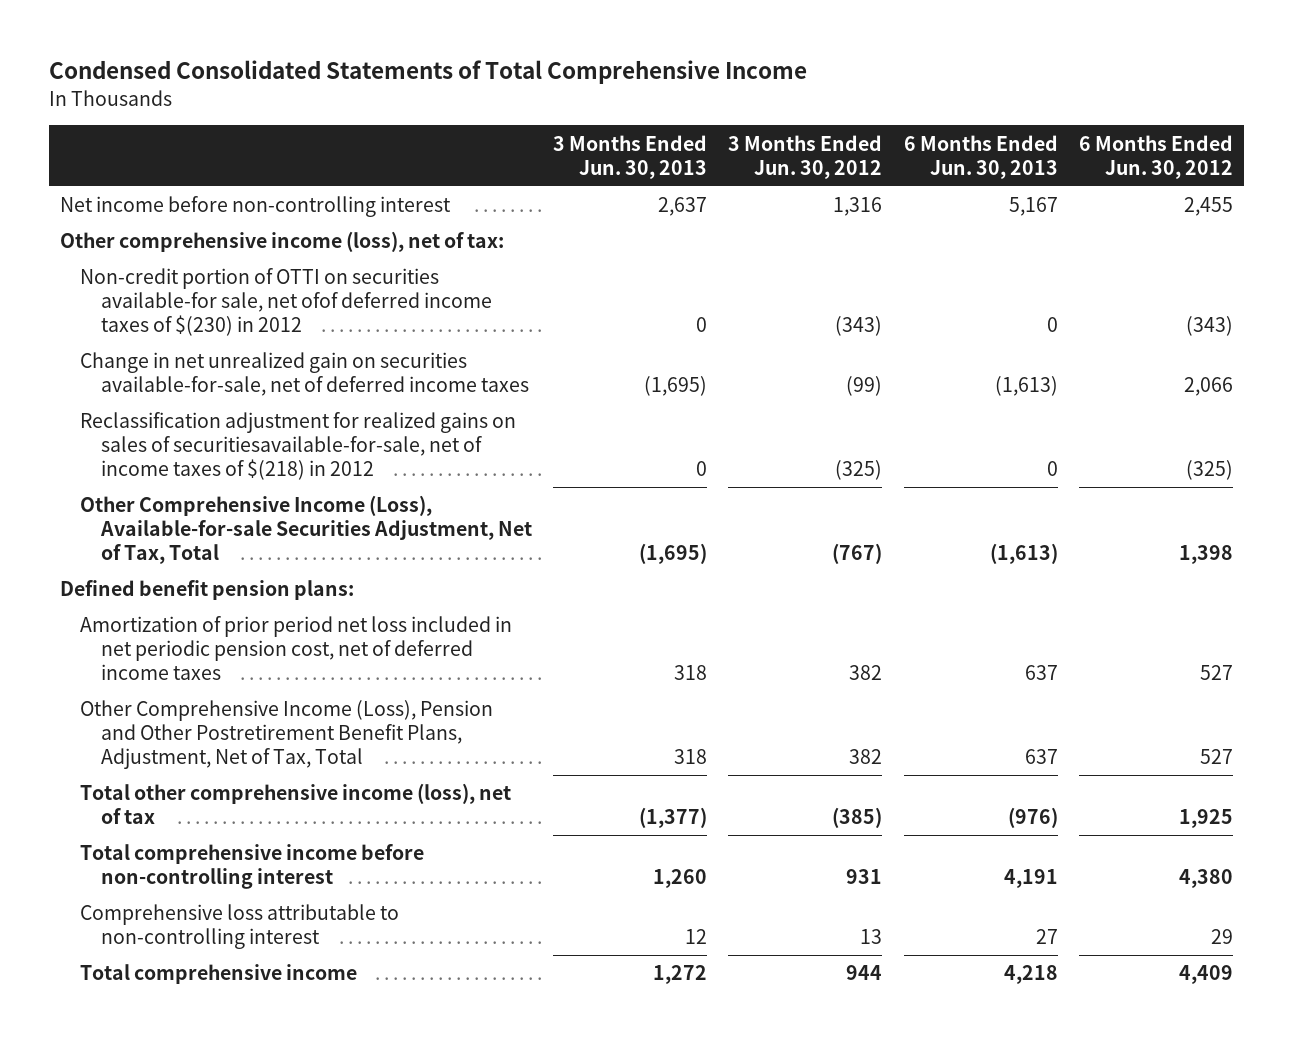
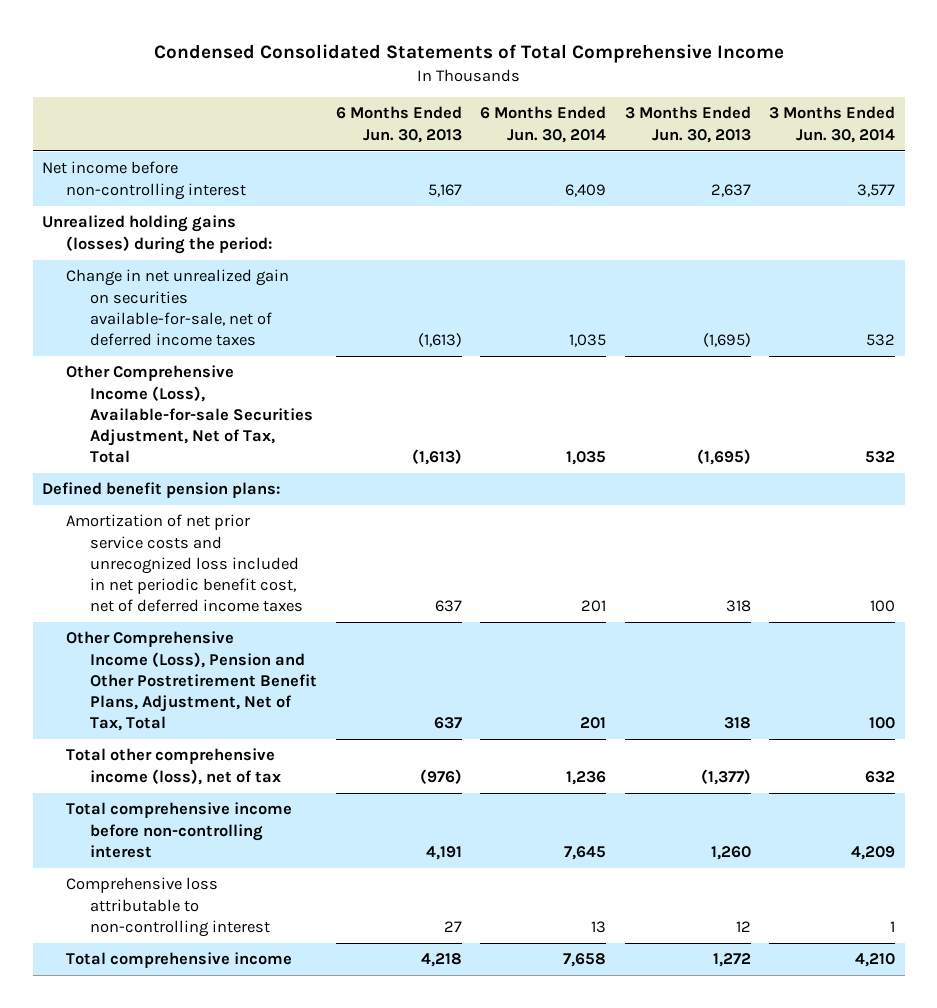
- | 3 Months Ended Jun. 30, 2013 | 3 Months Ended Jun. 30, 2012 | 6 Months Ended Jun. 30, 2013 | 6 Months Ended Jun. 30, 2012
+ | 6 Months Ended Jun. 30, 2013 | 6 Months Ended Jun. 30, 2014 | 3 Months Ended Jun. 30, 2013 | 3 Months Ended Jun. 30, 2014
- Other comprehensive income (loss), net of tax:
- Non-credit portion of OTTI on securities available-for sale, net ofof deferred income taxes of $(230) in 2012 | 0 | (343) | 0 | (343)
+ Unrealized holding gains (losses) during the period:
- Reclassification adjustment for realized gains on sales of securitiesavailable-for-sale, net of income taxes of $(218) in 2012 | 0 | (325) | 0 | (325)
- Amortization of prior period net loss included in net periodic pension cost, net of deferred income taxes | 318 | 382 | 637 | 527
+ Amortization of net prior service costs and unrecognized loss included in net periodic benefit cost, net of deferred income taxes | 637 | 201 | 318 | 100

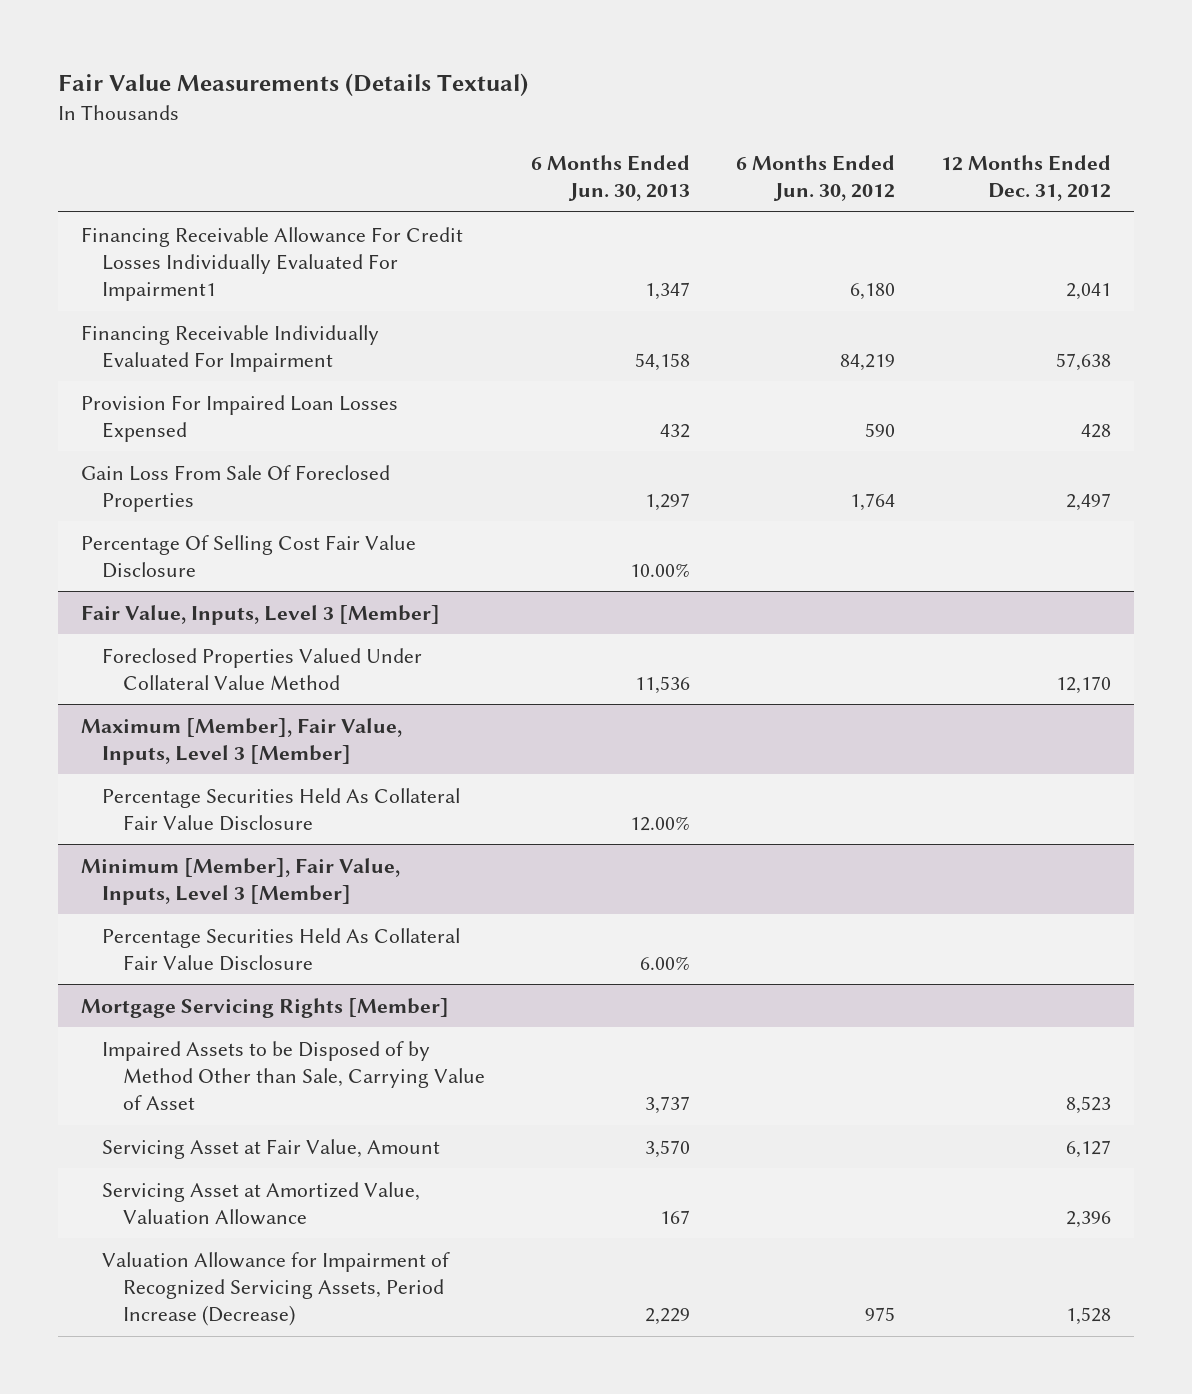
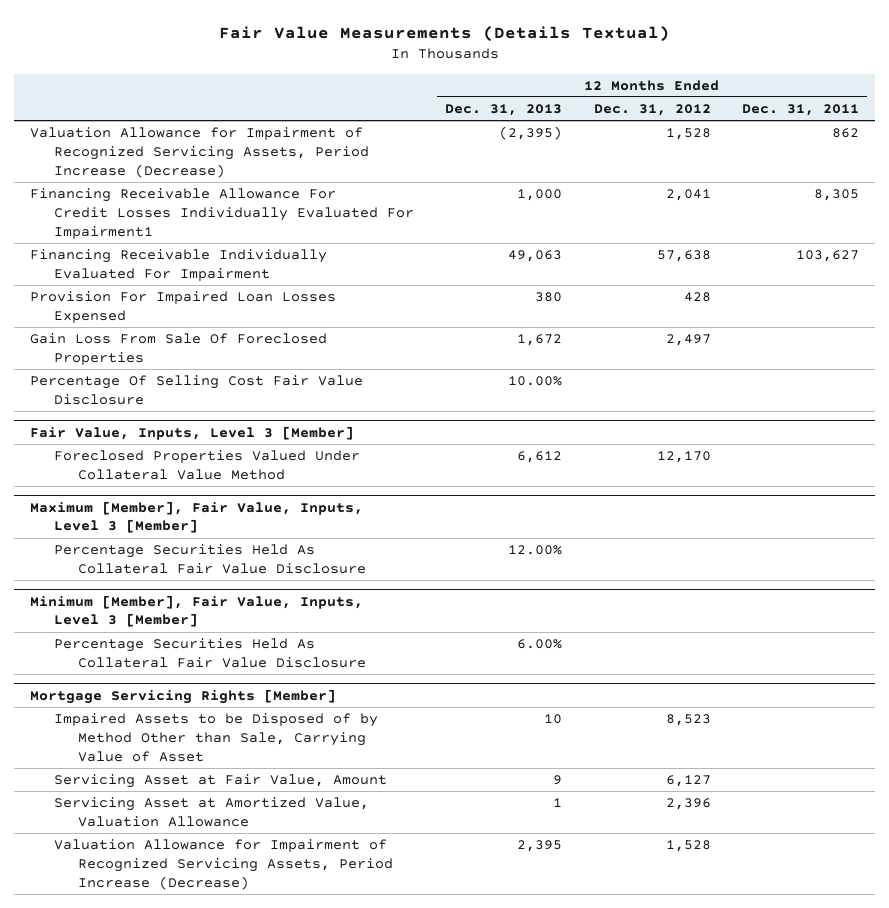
- | 6 Months Ended Jun. 30, 2013 | 6 Months Ended Jun. 30, 2012 | 12 Months Ended Dec. 31, 2012
+ | 12 Months Ended Dec. 31, 2013 | 12 Months Ended Dec. 31, 2012 | 12 Months Ended Dec. 31, 2011
+ Valuation Allowance for Impairment of Recognized Servicing Assets, Period Increase (Decrease) | (2,395) | 1,528 | 862

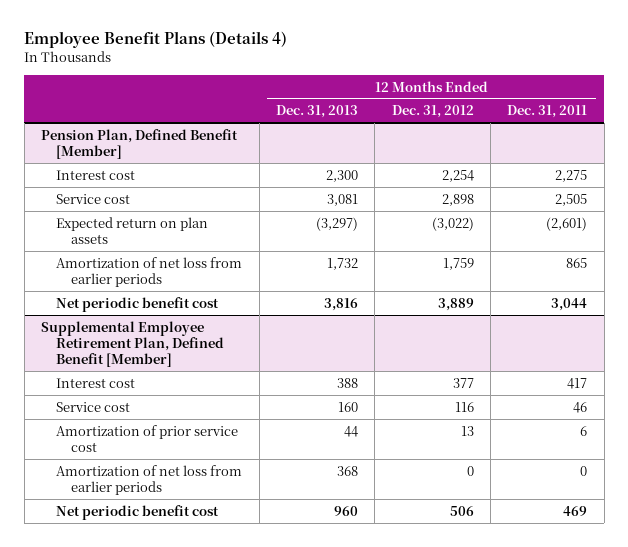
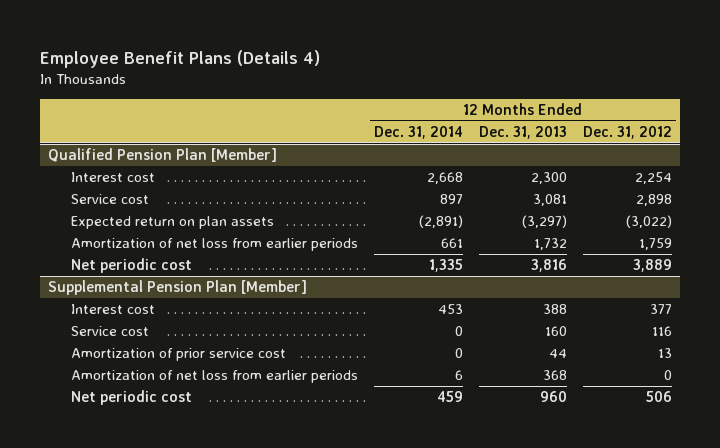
- | 12 Months Ended Dec. 31, 2013 | 12 Months Ended Dec. 31, 2012 | 12 Months Ended Dec. 31, 2011
+ | 12 Months Ended Dec. 31, 2014 | 12 Months Ended Dec. 31, 2013 | 12 Months Ended Dec. 31, 2012
- Pension Plan, Defined Benefit [Member]
+ Qualified Pension Plan [Member]
- Net periodic benefit cost | 3,816 | 3,889 | 3,044
- Supplemental Employee Retirement Plan, Defined Benefit [Member]
+ Net periodic cost | 1,335 | 3,816 | 3,889
+ Supplemental Pension Plan [Member]
- Net periodic benefit cost | 960 | 506 | 469
+ Net periodic cost | 459 | 960 | 506

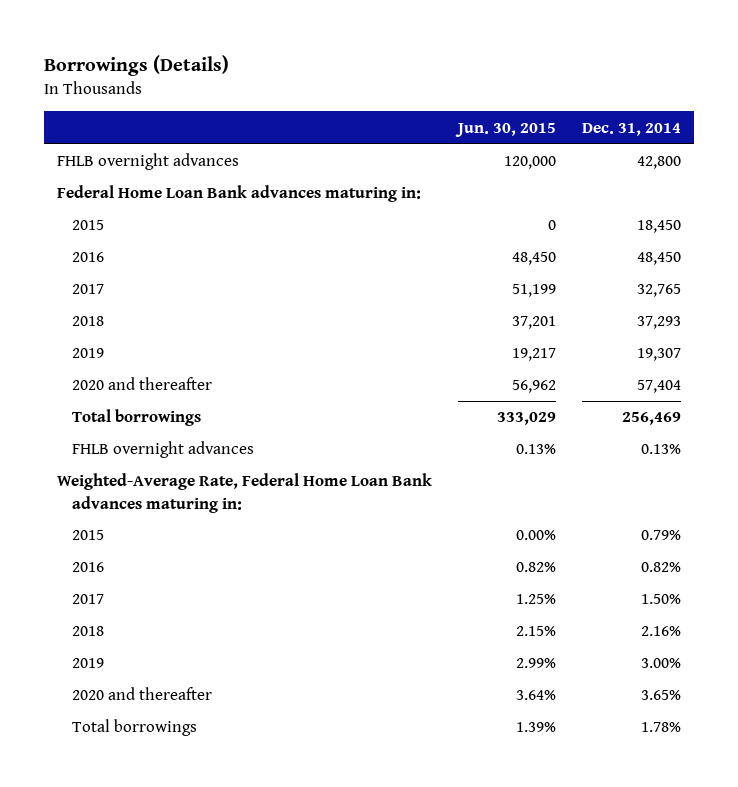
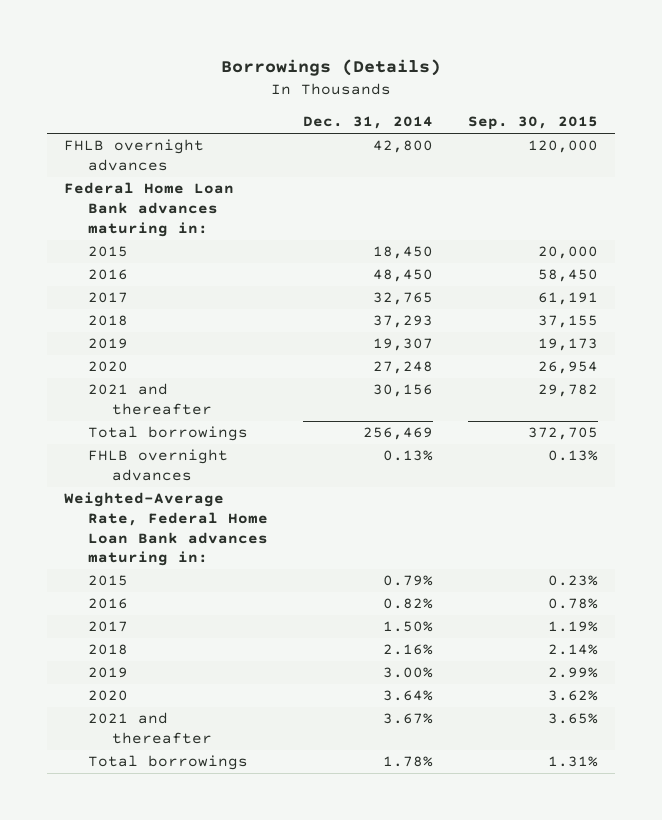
- | Jun. 30, 2015 | Dec. 31, 2014
+ | Dec. 31, 2014 | Sep. 30, 2015
- 2020 and thereafter | 56,962 | 57,404
+ 2020 | 27,248 | 26,954
+ 2021 and thereafter | 30,156 | 29,782
- 2020 and thereafter | 3.64% | 3.65%
+ 2020 | 3.64% | 3.62%
+ 2021 and thereafter | 3.67% | 3.65%

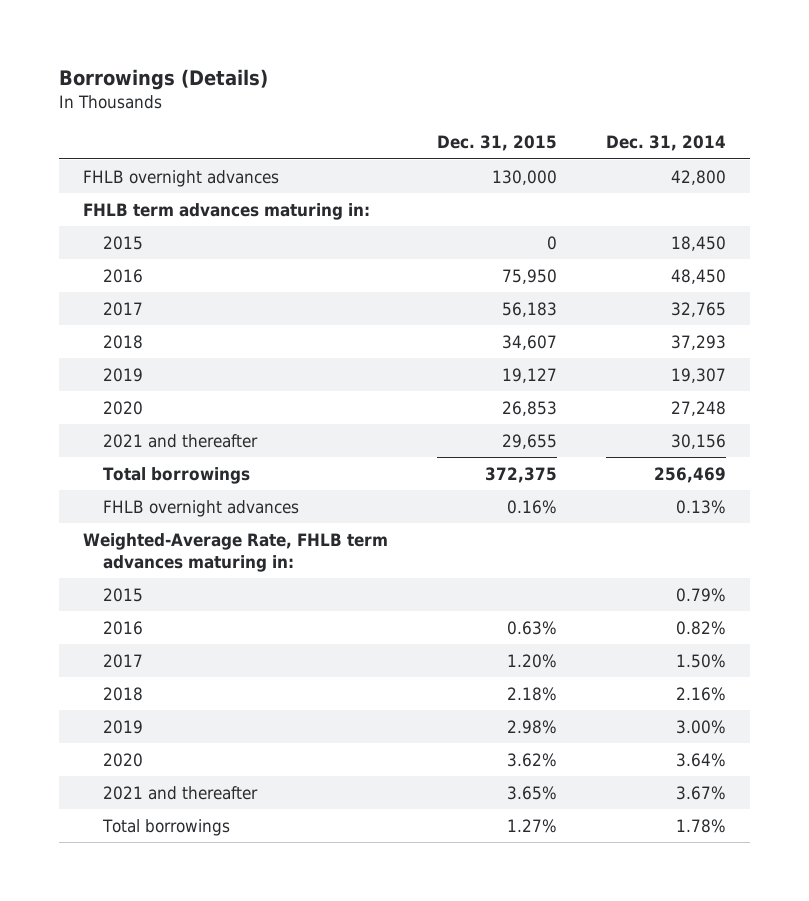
- | Dec. 31, 2014 | Sep. 30, 2015
+ | Dec. 31, 2015 | Dec. 31, 2014
- Federal Home Loan Bank advances maturing in:
+ FHLB term advances maturing in:
- Weighted-Average Rate, Federal Home Loan Bank advances maturing in:
+ Weighted-Average Rate, FHLB term advances maturing in:

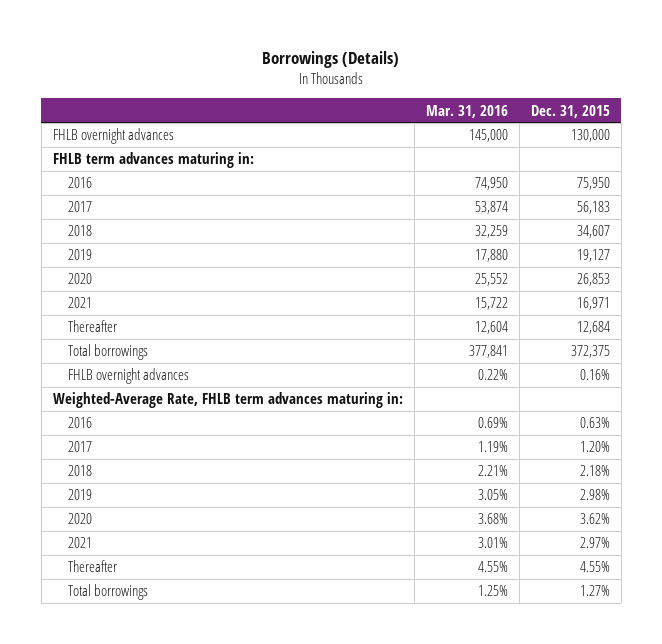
- | Dec. 31, 2015 | Dec. 31, 2014
+ | Mar. 31, 2016 | Dec. 31, 2015
- 2015 | 0 | 18,450
- 2021 and thereafter | 29,655 | 30,156
+ 2021 | 15,722 | 16,971
+ Thereafter | 12,604 | 12,684
- 2015 | | 0.79%
- 2021 and thereafter | 3.65% | 3.67%
+ 2021 | 3.01% | 2.97%
+ Thereafter | 4.55% | 4.55%

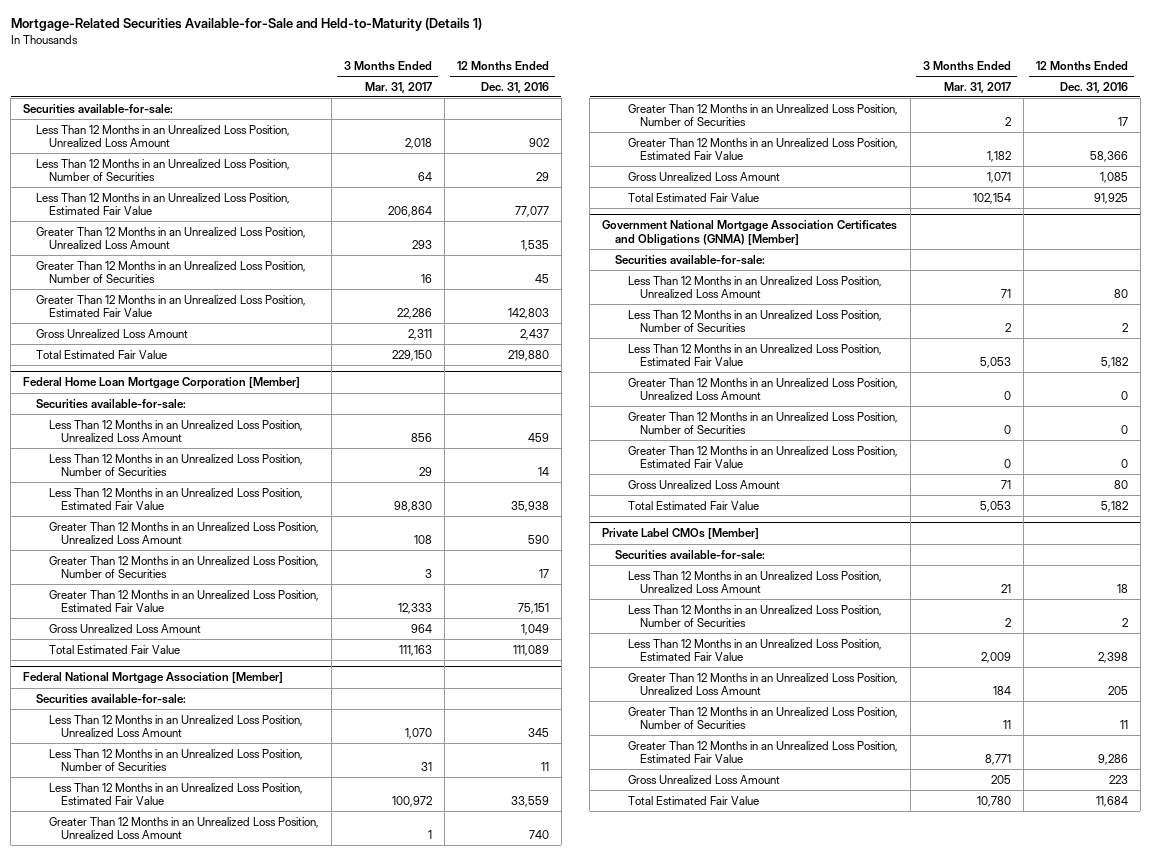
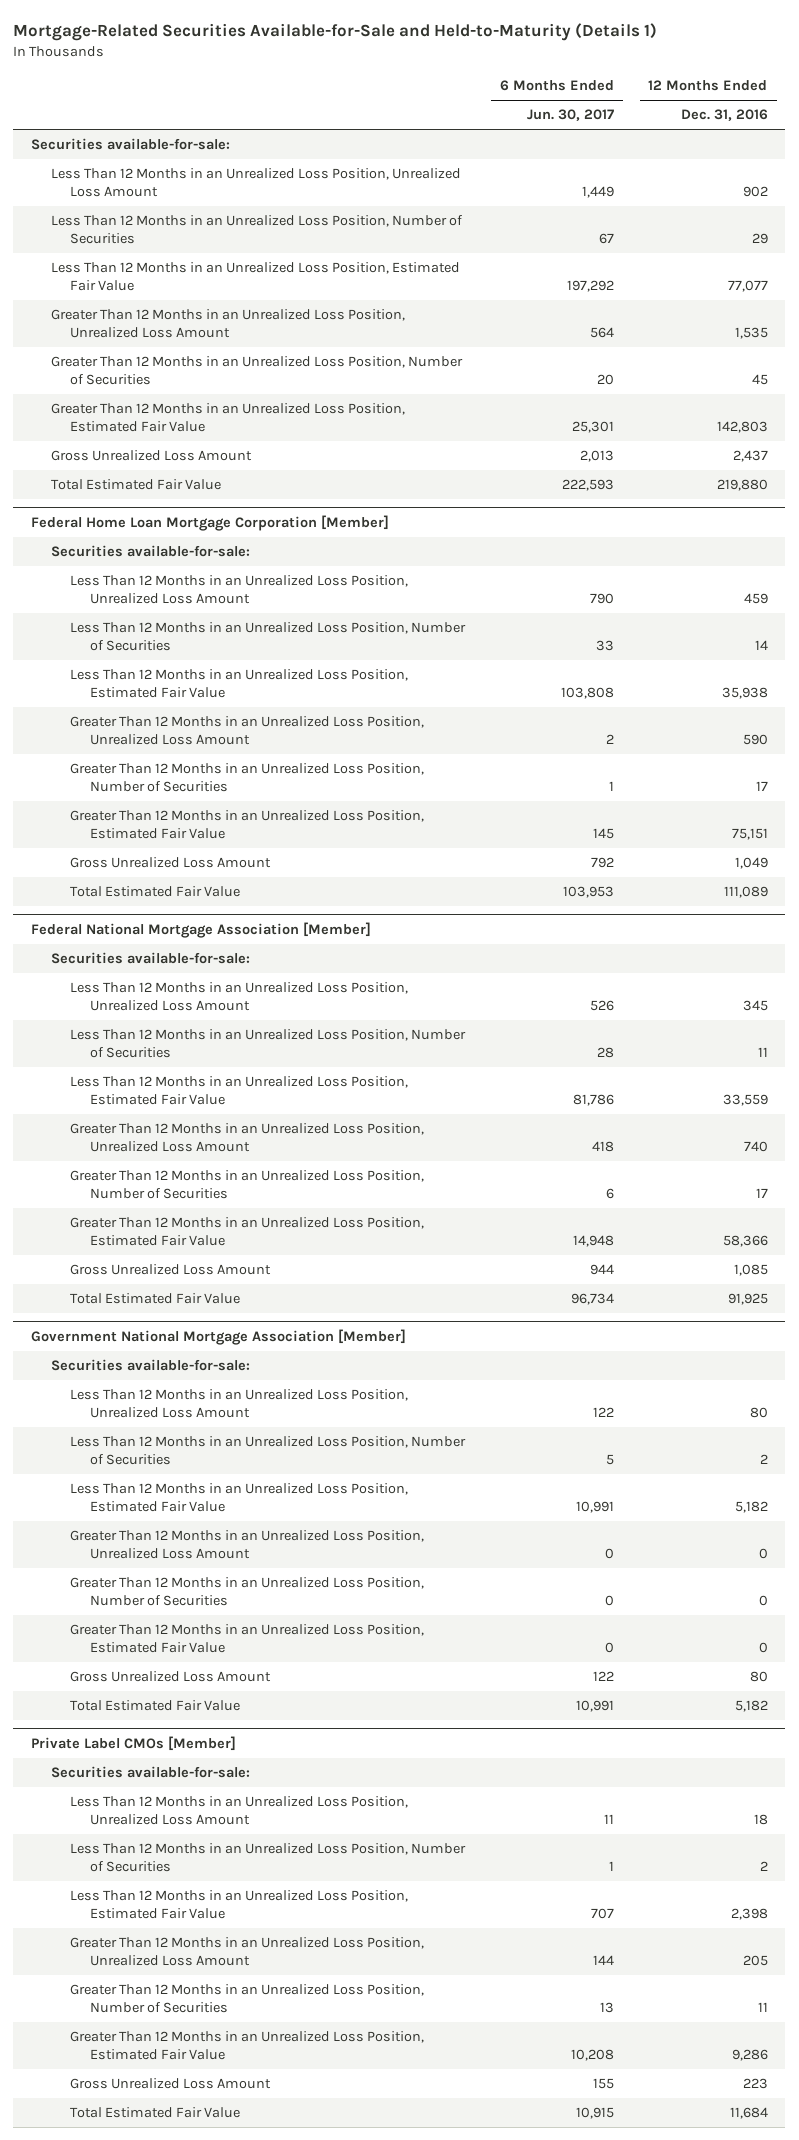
- | 3 Months Ended Mar. 31, 2017 | 12 Months Ended Dec. 31, 2016
+ | 6 Months Ended Jun. 30, 2017 | 12 Months Ended Dec. 31, 2016
- Government National Mortgage Association Certificates and Obligations (GNMA) [Member]
+ Government National Mortgage Association [Member]

